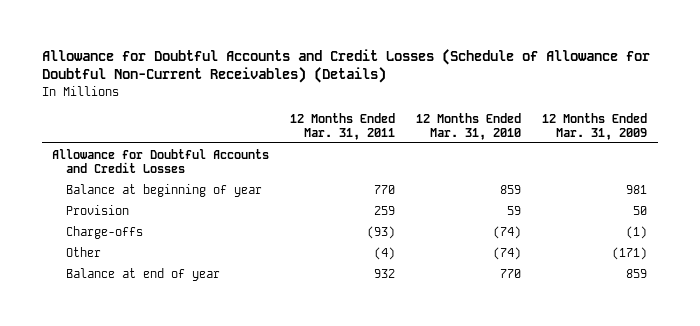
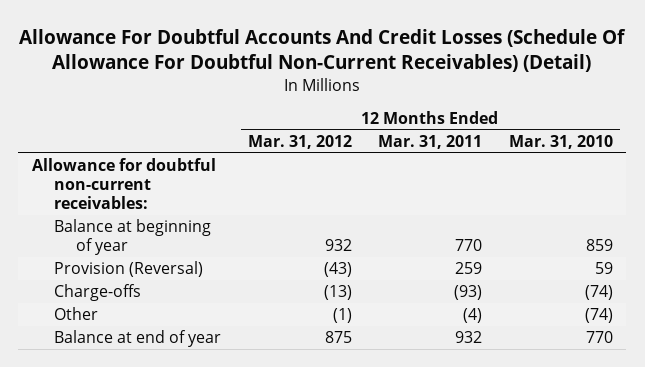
- Allowance for Doubtful Accounts and Credit Losses (Schedule of Allowance for Doubtful Non-Current Receivables) (Details)
+ Allowance For Doubtful Accounts And Credit Losses (Schedule Of Allowance For Doubtful Non-Current Receivables) (Detail)
- | 12 Months Ended Mar. 31, 2011 | 12 Months Ended Mar. 31, 2010 | 12 Months Ended Mar. 31, 2009
+ | 12 Months Ended Mar. 31, 2012 | 12 Months Ended Mar. 31, 2011 | 12 Months Ended Mar. 31, 2010
- Allowance for Doubtful Accounts and Credit Losses
+ Allowance for doubtful non-current receivables:
- Provision | 259 | 59 | 50
+ Provision (Reversal) | (43) | 259 | 59

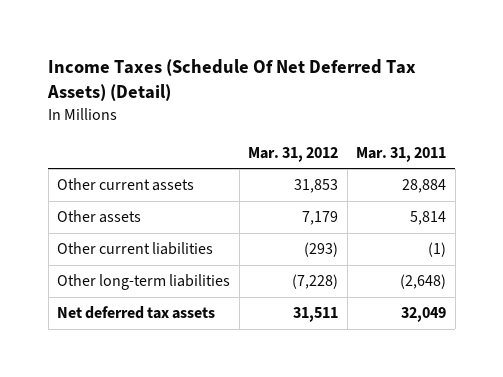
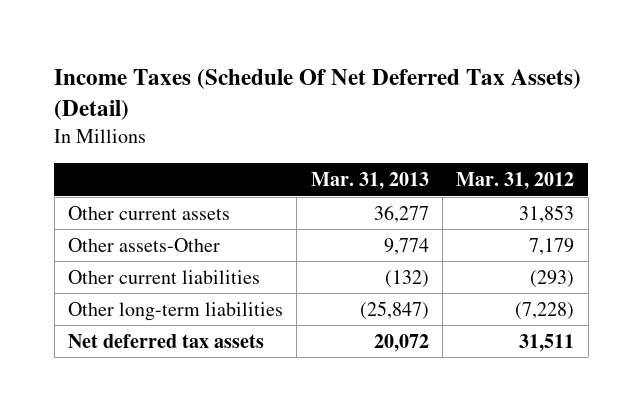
- | Mar. 31, 2012 | Mar. 31, 2011
+ | Mar. 31, 2013 | Mar. 31, 2012
- Other assets | 7,179 | 5,814
+ Other assets-Other | 9,774 | 7,179

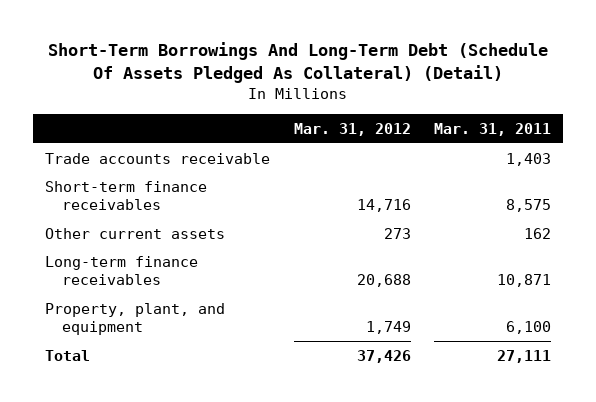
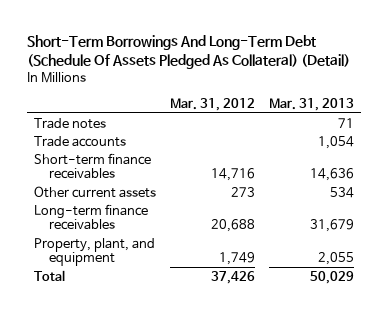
- | Mar. 31, 2012 | Mar. 31, 2011
+ | Mar. 31, 2012 | Mar. 31, 2013
- Trade accounts receivable | | 1,403
+ Trade notes | | 71
+ Trade accounts | | 1,054

